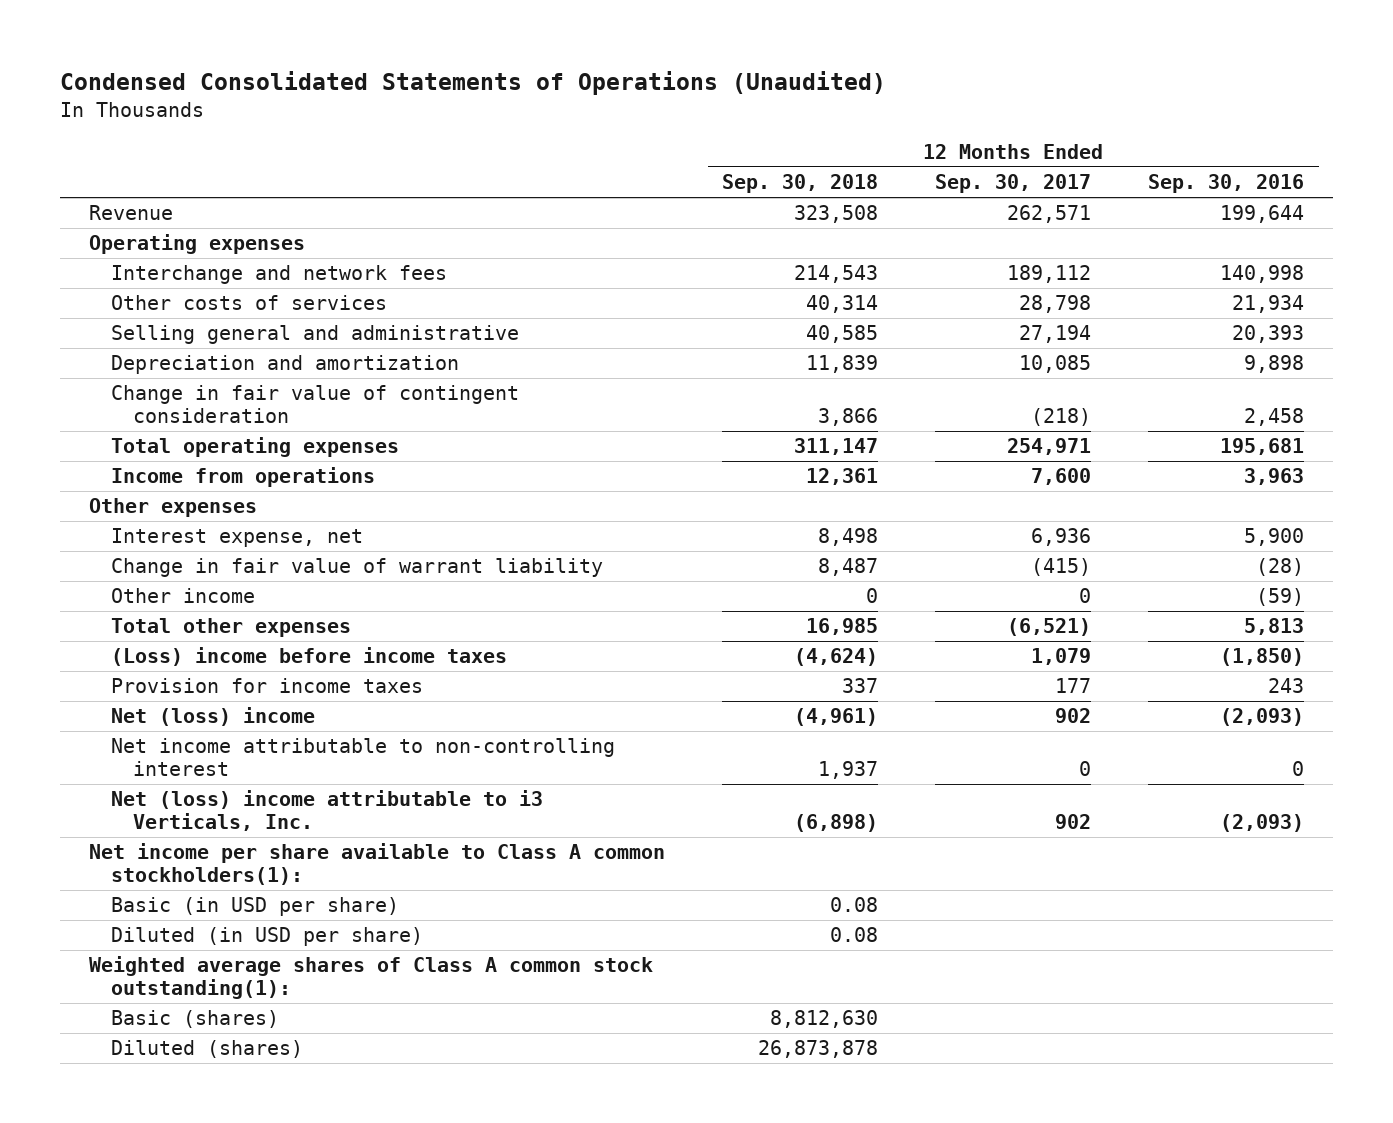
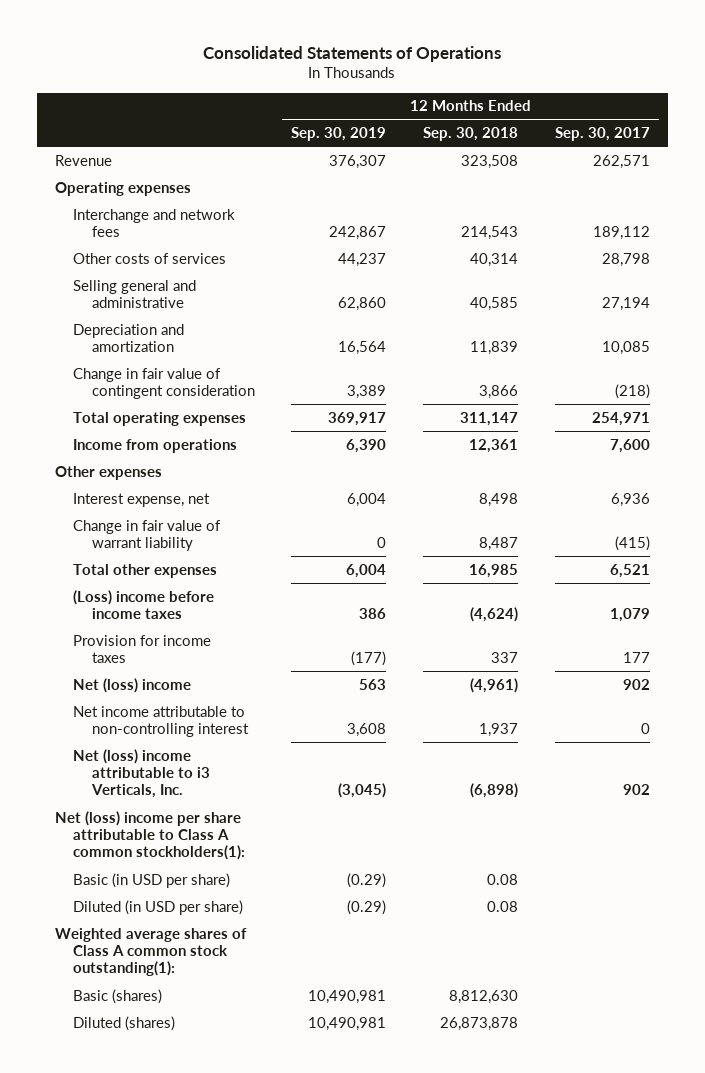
- Condensed Consolidated Statements of Operations (Unaudited)
+ Consolidated Statements of Operations
- | 12 Months Ended Sep. 30, 2018 | 12 Months Ended Sep. 30, 2017 | 12 Months Ended Sep. 30, 2016
+ | 12 Months Ended Sep. 30, 2019 | 12 Months Ended Sep. 30, 2018 | 12 Months Ended Sep. 30, 2017
- Other income | 0 | 0 | (59)
- Total other expenses | 16,985 | (6,521) | 5,813
+ Total other expenses | 6,004 | 16,985 | 6,521
- Net income per share available to Class A common stockholders(1):
+ Net (loss) income per share attributable to Class A common stockholders(1):

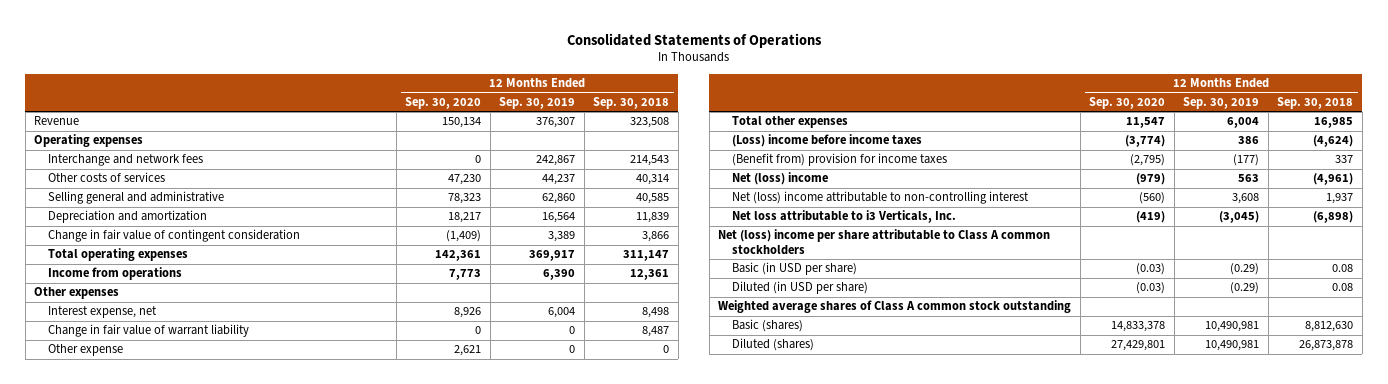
- | 12 Months Ended Sep. 30, 2019 | 12 Months Ended Sep. 30, 2018 | 12 Months Ended Sep. 30, 2017
+ | 12 Months Ended Sep. 30, 2020 | 12 Months Ended Sep. 30, 2019 | 12 Months Ended Sep. 30, 2018
+ Other expense | 2,621 | 0 | 0
- Provision for income taxes | (177) | 337 | 177
+ (Benefit from) provision for income taxes | (2,795) | (177) | 337
- Net income attributable to non-controlling interest | 3,608 | 1,937 | 0
- Net (loss) income attributable to i3 Verticals, Inc. | (3,045) | (6,898) | 902
- Net (loss) income per share attributable to Class A common stockholders(1):
+ Net (loss) income attributable to non-controlling interest | (560) | 3,608 | 1,937
+ Net loss attributable to i3 Verticals, Inc. | (419) | (3,045) | (6,898)
+ Net (loss) income per share attributable to Class A common stockholders
- Weighted average shares of Class A common stock outstanding(1):
+ Weighted average shares of Class A common stock outstanding

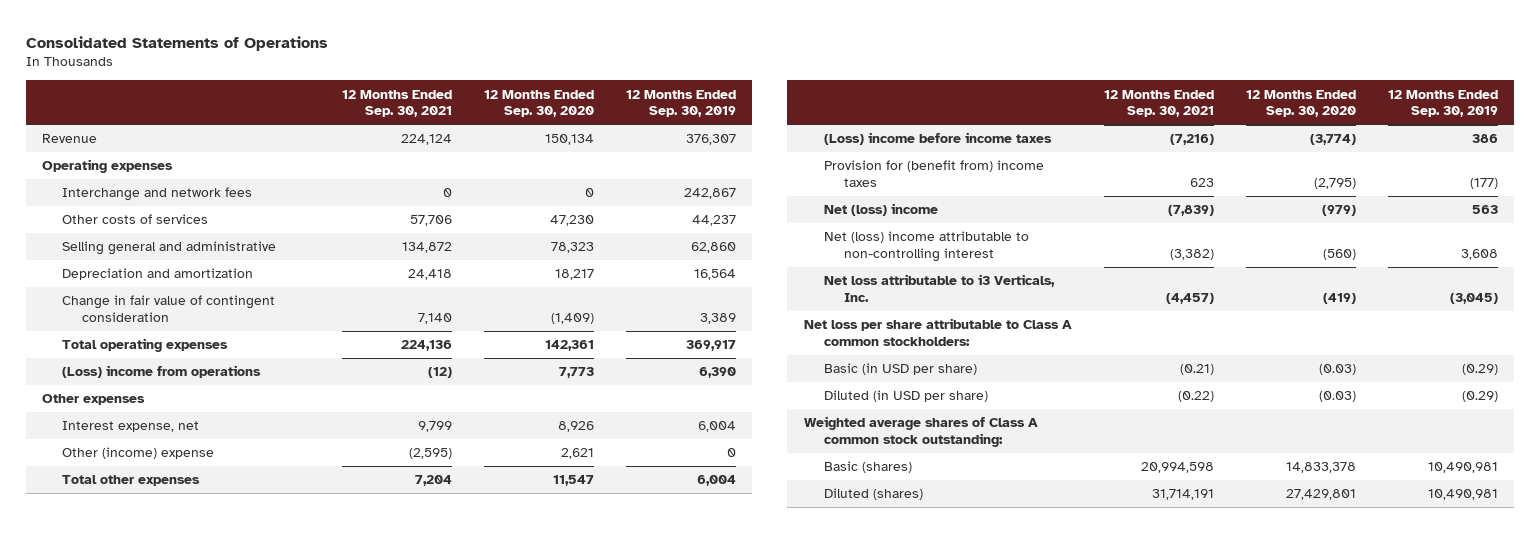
- | 12 Months Ended Sep. 30, 2020 | 12 Months Ended Sep. 30, 2019 | 12 Months Ended Sep. 30, 2018
+ | 12 Months Ended Sep. 30, 2021 | 12 Months Ended Sep. 30, 2020 | 12 Months Ended Sep. 30, 2019
- Income from operations | 7,773 | 6,390 | 12,361
+ (Loss) income from operations | (12) | 7,773 | 6,390
- Change in fair value of warrant liability | 0 | 0 | 8,487
- Other expense | 2,621 | 0 | 0
+ Other (income) expense | (2,595) | 2,621 | 0
- (Benefit from) provision for income taxes | (2,795) | (177) | 337
+ Provision for (benefit from) income taxes | 623 | (2,795) | (177)
- Net (loss) income per share attributable to Class A common stockholders
+ Net loss per share attributable to Class A common stockholders:
- Weighted average shares of Class A common stock outstanding
+ Weighted average shares of Class A common stock outstanding:

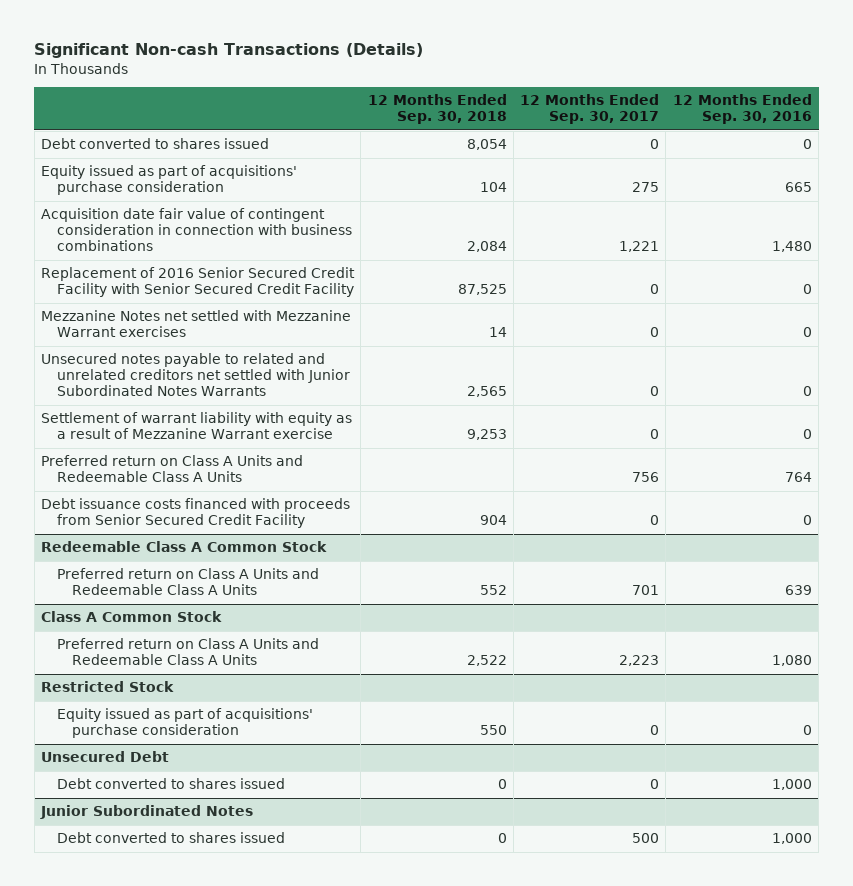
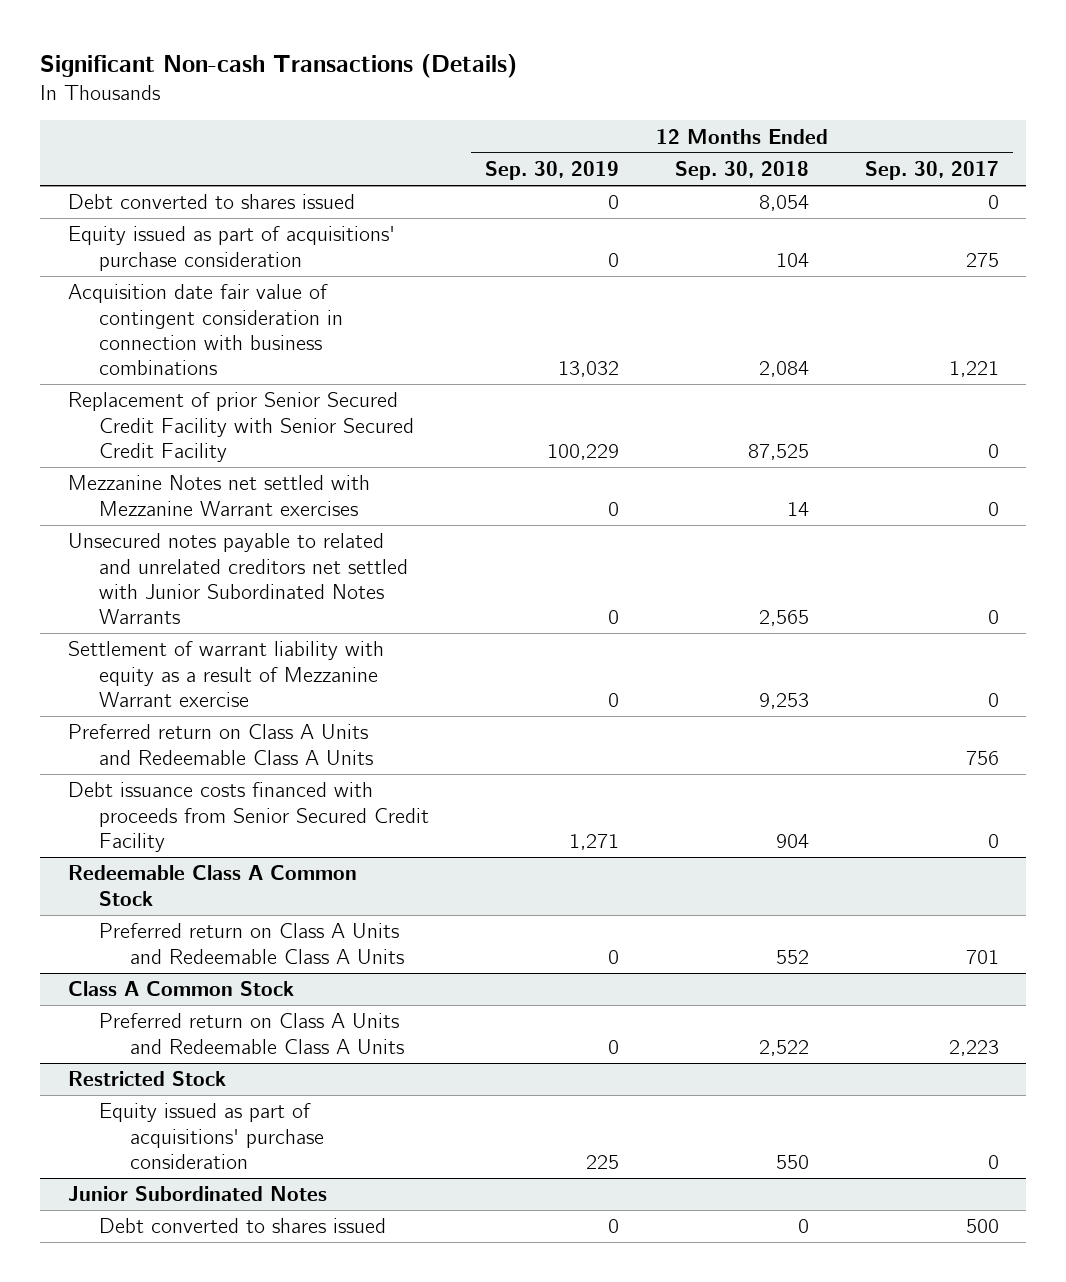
- | 12 Months Ended Sep. 30, 2018 | 12 Months Ended Sep. 30, 2017 | 12 Months Ended Sep. 30, 2016
+ | 12 Months Ended Sep. 30, 2019 | 12 Months Ended Sep. 30, 2018 | 12 Months Ended Sep. 30, 2017
- Replacement of 2016 Senior Secured Credit Facility with Senior Secured Credit Facility | 87,525 | 0 | 0
+ Replacement of prior Senior Secured Credit Facility with Senior Secured Credit Facility | 100,229 | 87,525 | 0
- Unsecured Debt
- Debt converted to shares issued | 0 | 0 | 1,000

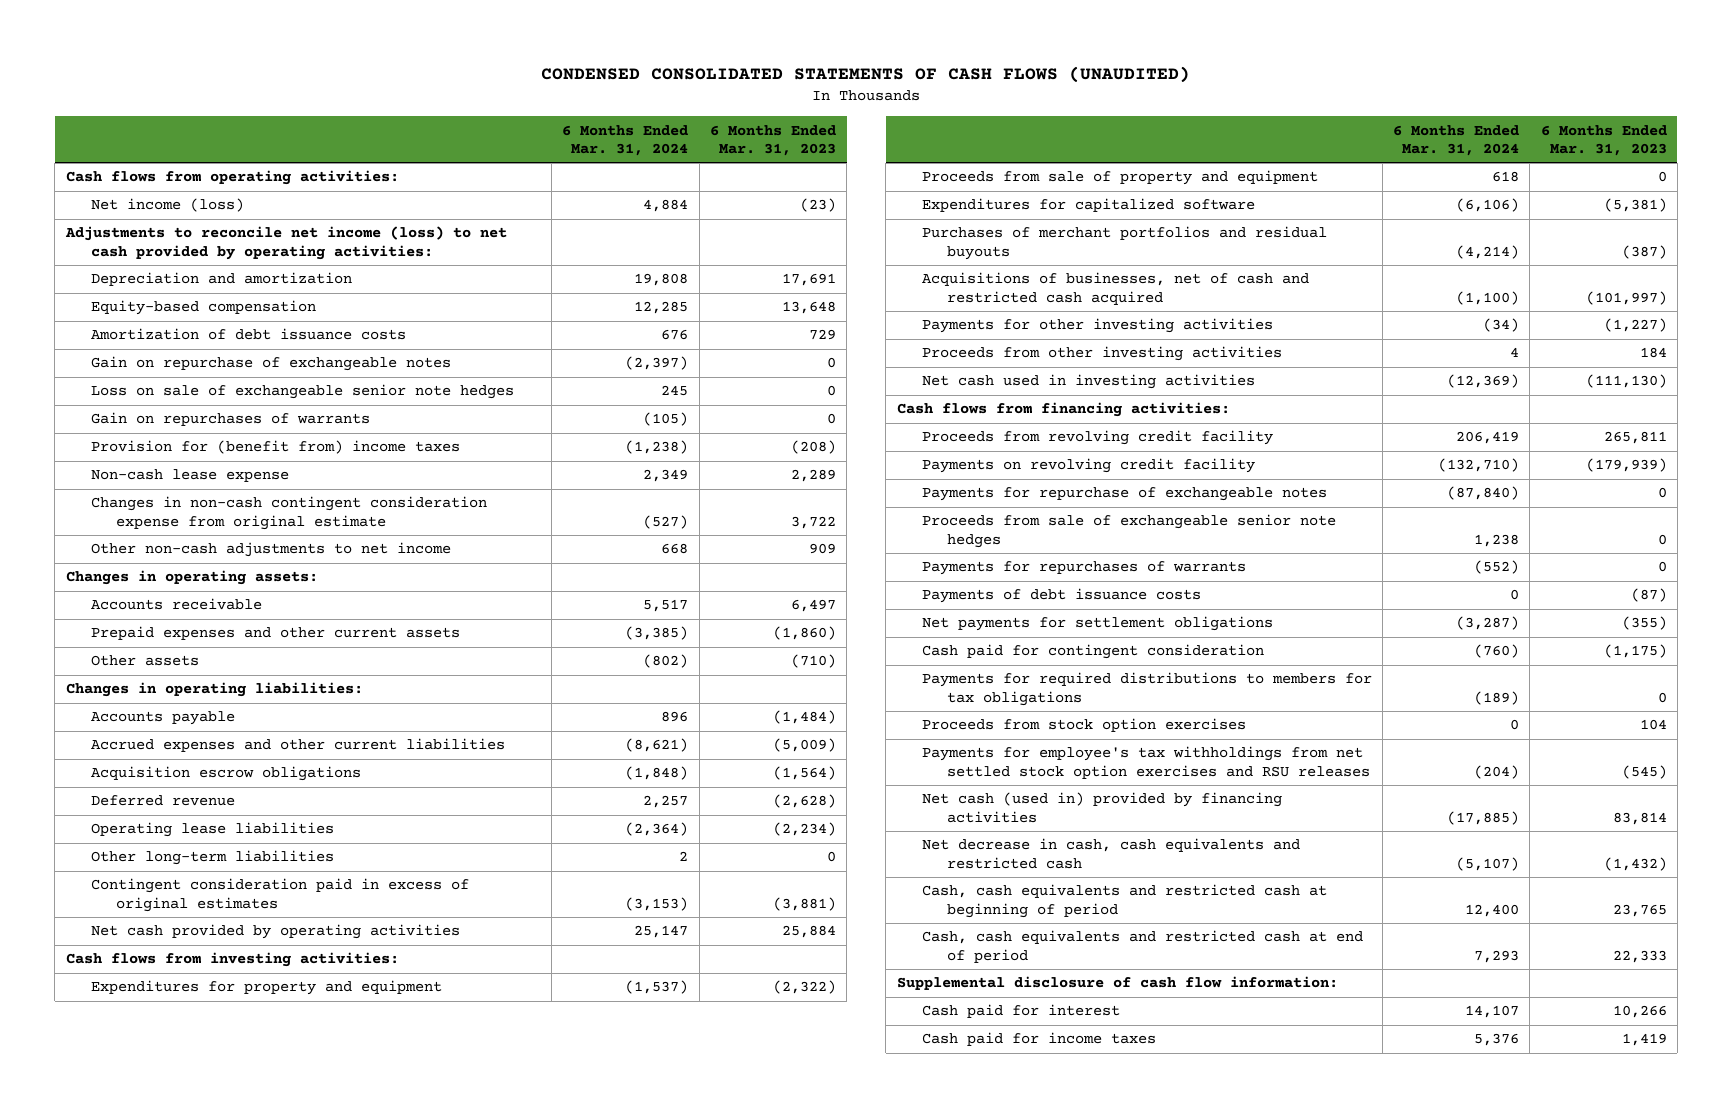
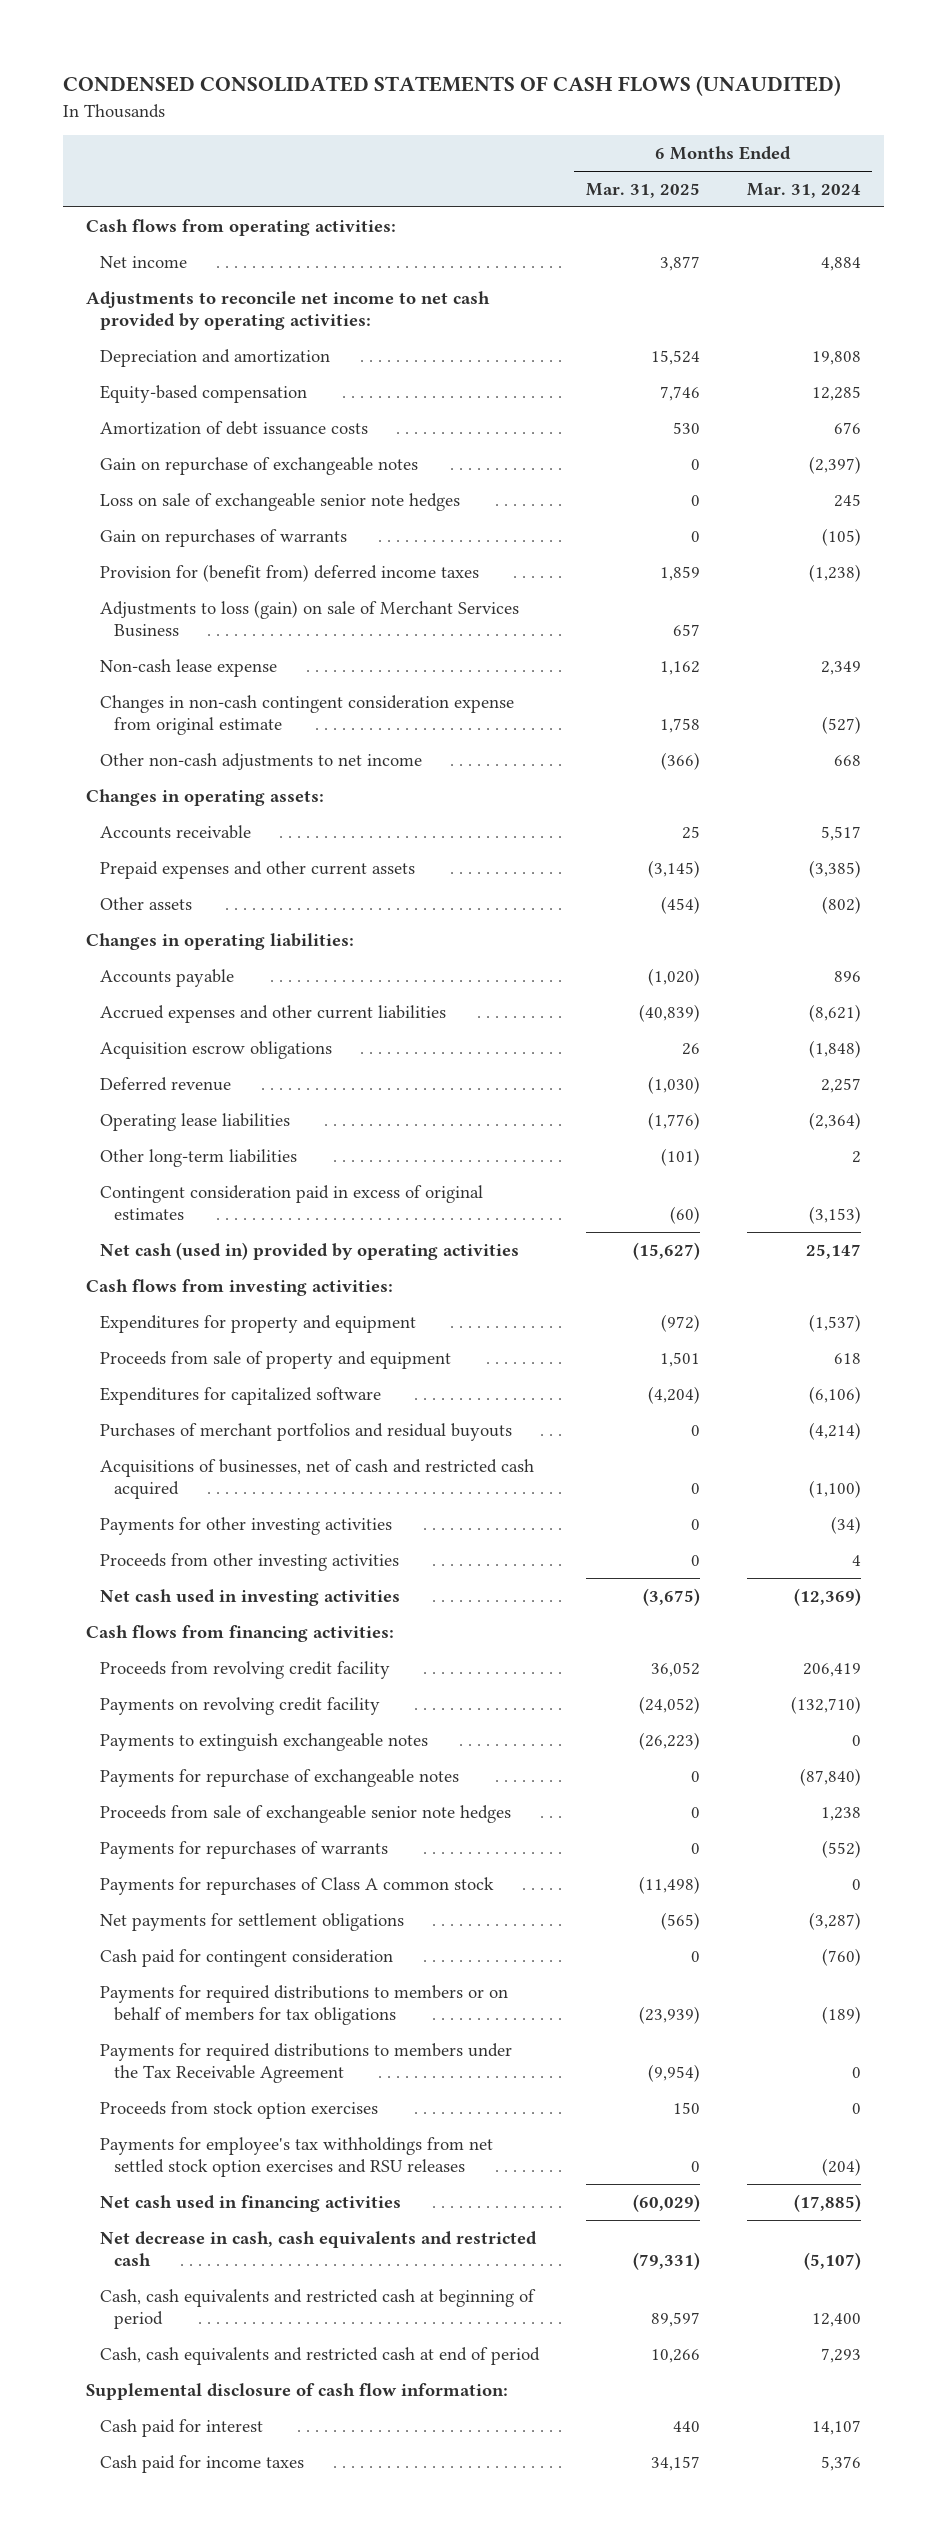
- | 6 Months Ended Mar. 31, 2024 | 6 Months Ended Mar. 31, 2023
+ | 6 Months Ended Mar. 31, 2025 | 6 Months Ended Mar. 31, 2024
- Net income (loss) | 4,884 | (23)
- Adjustments to reconcile net income (loss) to net cash provided by operating activities:
+ Net income | 3,877 | 4,884
+ Adjustments to reconcile net income to net cash provided by operating activities:
- Provision for (benefit from) income taxes | (1,238) | (208)
+ Provision for (benefit from) deferred income taxes | 1,859 | (1,238)
+ Adjustments to loss (gain) on sale of Merchant Services Business | 657 |
- Net cash provided by operating activities | 25,147 | 25,884
+ Net cash (used in) provided by operating activities | (15,627) | 25,147
+ Payments to extinguish exchangeable notes | (26,223) | 0
- Payments of debt issuance costs | 0 | (87)
+ Payments for repurchases of Class A common stock | (11,498) | 0
- Payments for required distributions to members for tax obligations | (189) | 0
+ Payments for required distributions to members or on behalf of members for tax obligations | (23,939) | (189)
+ Payments for required distributions to members under the Tax Receivable Agreement | (9,954) | 0
- Net cash (used in) provided by financing activities | (17,885) | 83,814
+ Net cash used in financing activities | (60,029) | (17,885)

